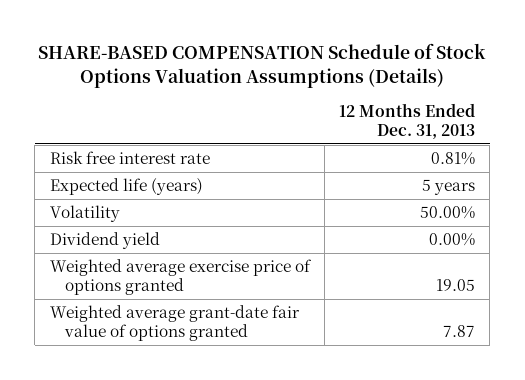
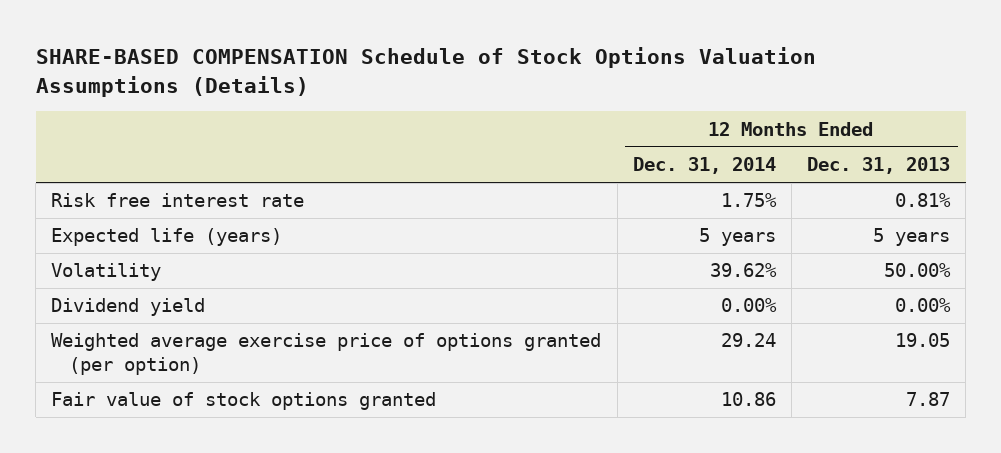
- | 12 Months Ended Dec. 31, 2013
+ | 12 Months Ended Dec. 31, 2014 | 12 Months Ended Dec. 31, 2013
- Weighted average exercise price of options granted | 19.05
- Weighted average grant-date fair value of options granted | 7.87
+ Weighted average exercise price of options granted (per option) | 29.24 | 19.05
+ Fair value of stock options granted | 10.86 | 7.87

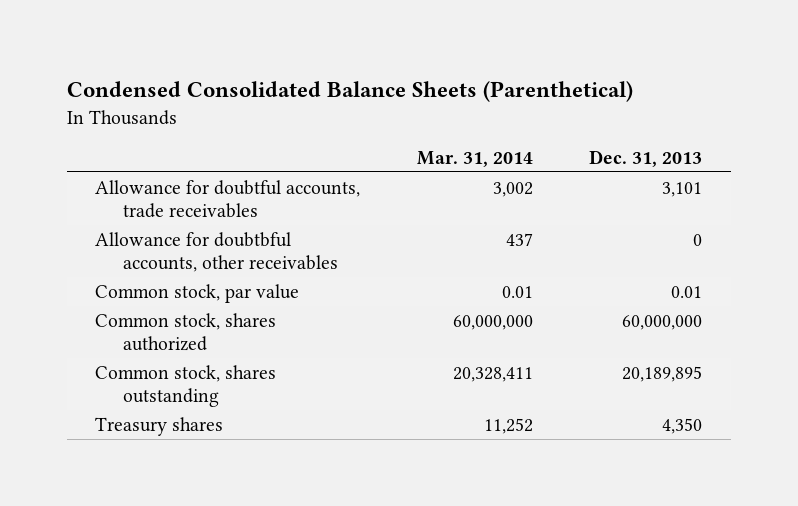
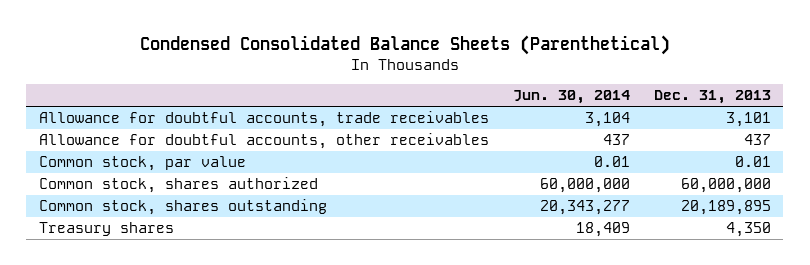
- | Mar. 31, 2014 | Dec. 31, 2013
+ | Jun. 30, 2014 | Dec. 31, 2013
- Allowance for doubtbful accounts, other receivables | 437 | 0
+ Allowance for doubtful accounts, other receivables | 437 | 437

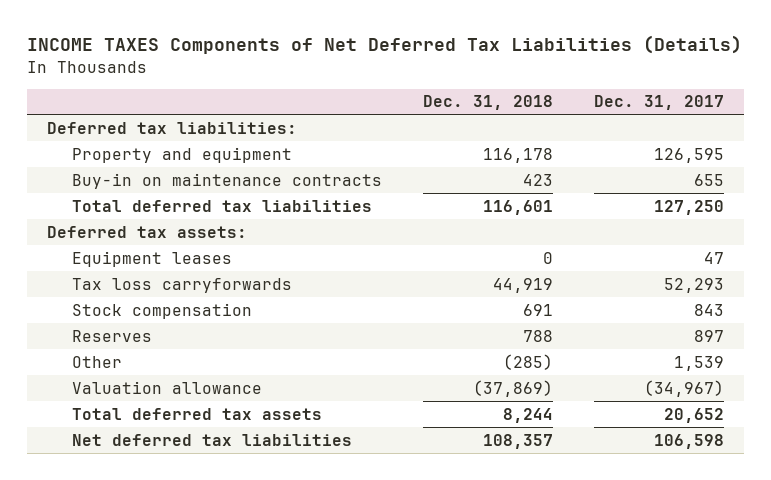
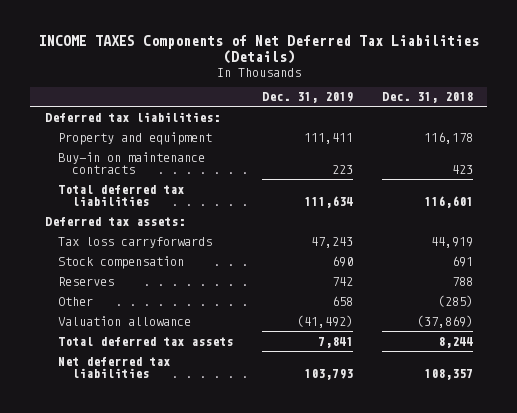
- | Dec. 31, 2018 | Dec. 31, 2017
+ | Dec. 31, 2019 | Dec. 31, 2018
- Equipment leases | 0 | 47

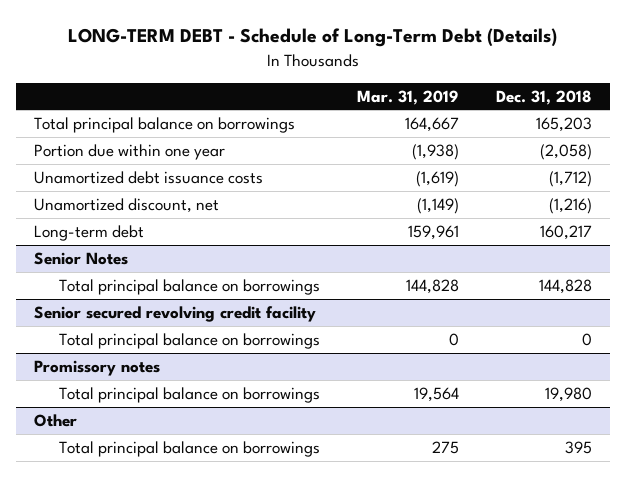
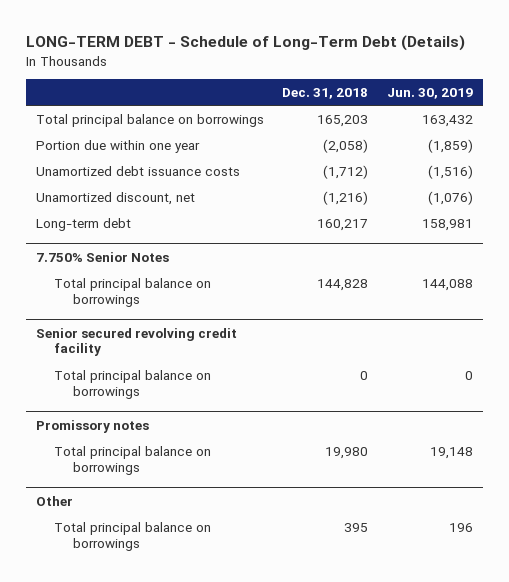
- | Mar. 31, 2019 | Dec. 31, 2018
+ | Dec. 31, 2018 | Jun. 30, 2019
- Senior Notes
+ 7.750% Senior Notes

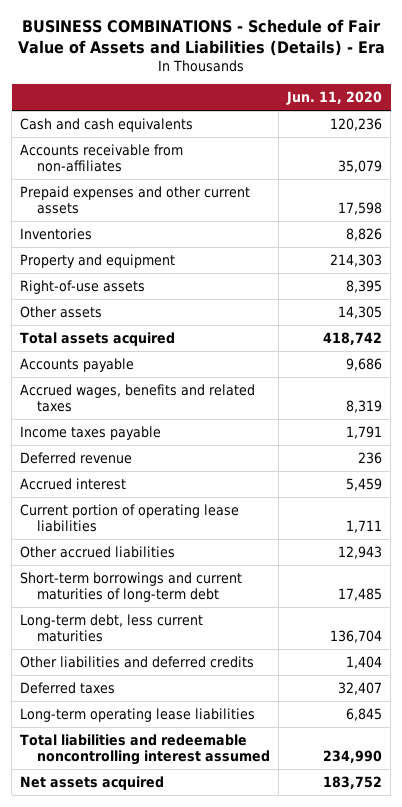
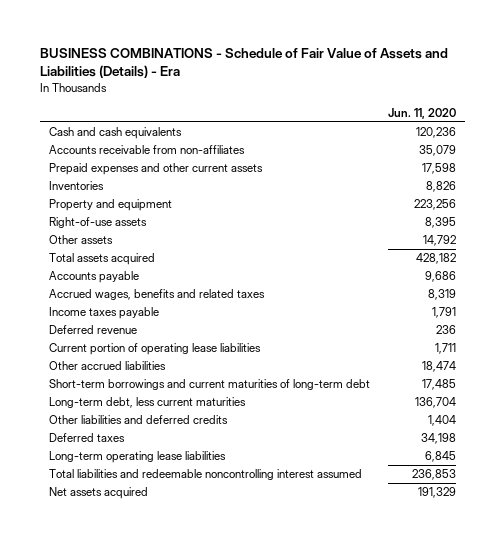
- Property and equipment | 214,303
+ Property and equipment | 223,256
- Other assets | 14,305
- Total assets acquired | 418,742
+ Other assets | 14,792
+ Total assets acquired | 428,182
- Accrued interest | 5,459
- Other accrued liabilities | 12,943
+ Other accrued liabilities | 18,474
- Deferred taxes | 32,407
+ Deferred taxes | 34,198
- Total liabilities and redeemable noncontrolling interest assumed | 234,990
- Net assets acquired | 183,752
+ Total liabilities and redeemable noncontrolling interest assumed | 236,853
+ Net assets acquired | 191,329

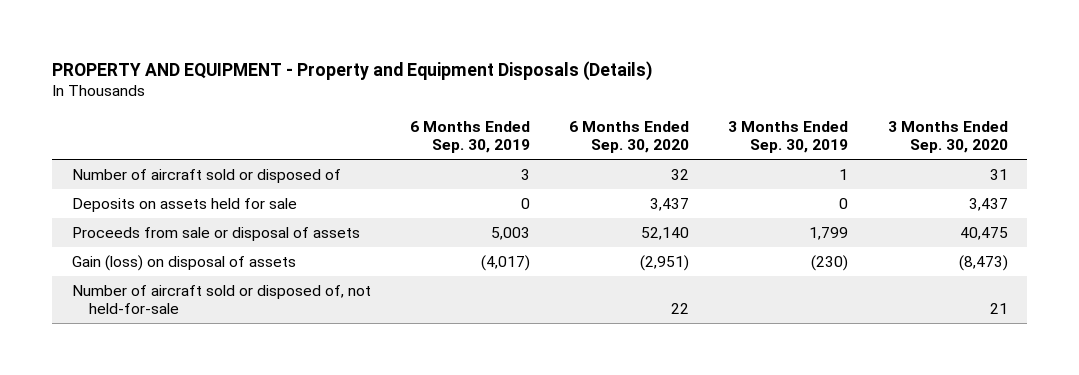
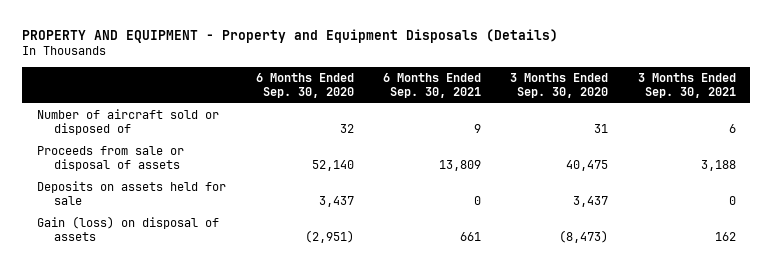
- | 6 Months Ended Sep. 30, 2019 | 6 Months Ended Sep. 30, 2020 | 3 Months Ended Sep. 30, 2019 | 3 Months Ended Sep. 30, 2020
+ | 6 Months Ended Sep. 30, 2020 | 6 Months Ended Sep. 30, 2021 | 3 Months Ended Sep. 30, 2020 | 3 Months Ended Sep. 30, 2021
moved down: Deposits on assets held for sale | 3,437 | 0 | 3,437 | 0
- Number of aircraft sold or disposed of, not held-for-sale | | 22 | | 21

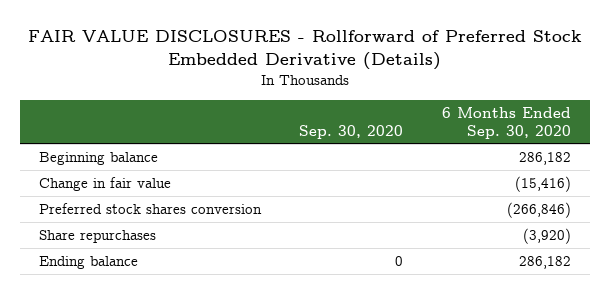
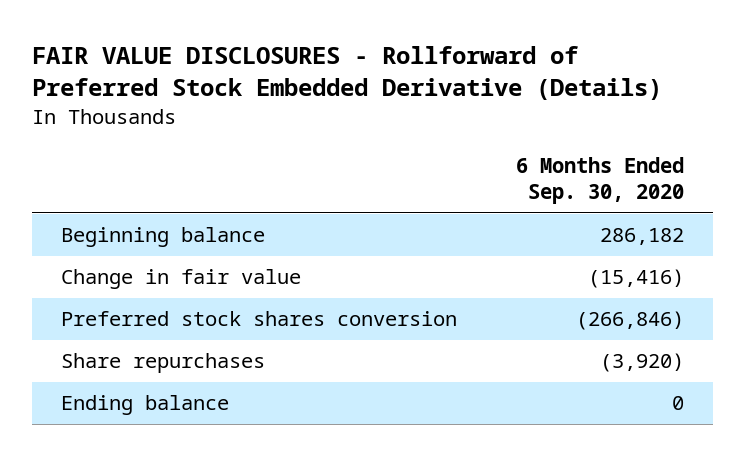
- | Sep. 30, 2020 | 6 Months Ended Sep. 30, 2020
+ | 6 Months Ended Sep. 30, 2020
- Ending balance | 0 | 286,182
+ Ending balance | 0

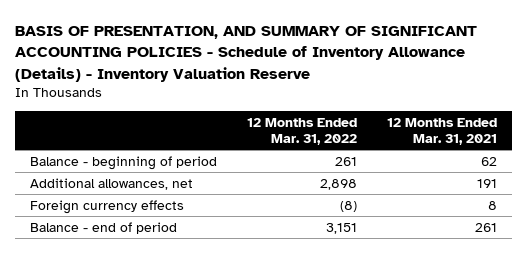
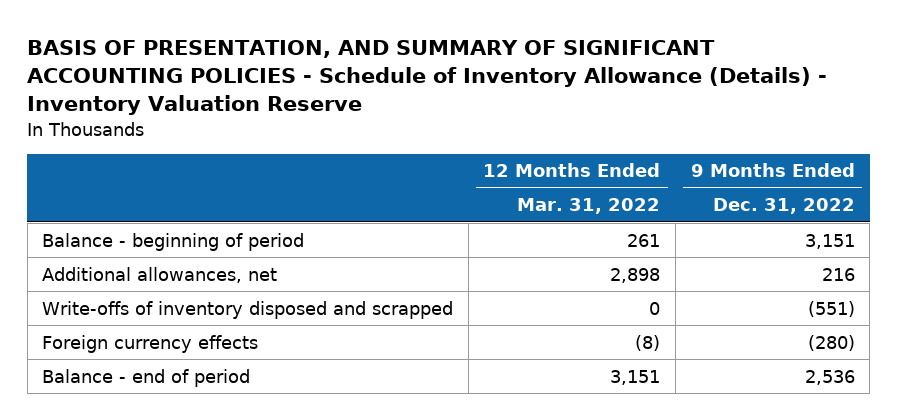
- | 12 Months Ended Mar. 31, 2022 | 12 Months Ended Mar. 31, 2021
+ | 12 Months Ended Mar. 31, 2022 | 9 Months Ended Dec. 31, 2022
+ Write-offs of inventory disposed and scrapped | 0 | (551)

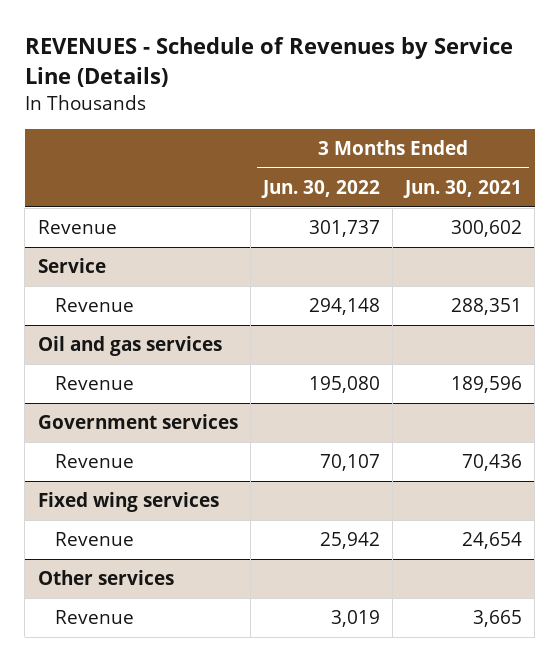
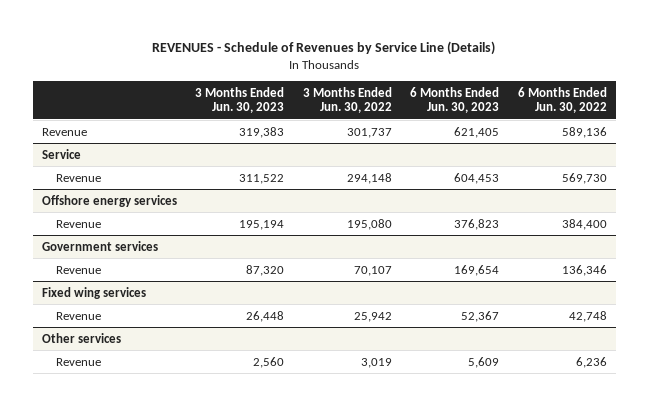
- | 3 Months Ended Jun. 30, 2022 | 3 Months Ended Jun. 30, 2021
+ | 3 Months Ended Jun. 30, 2023 | 3 Months Ended Jun. 30, 2022 | 6 Months Ended Jun. 30, 2023 | 6 Months Ended Jun. 30, 2022
- Oil and gas services
+ Offshore energy services

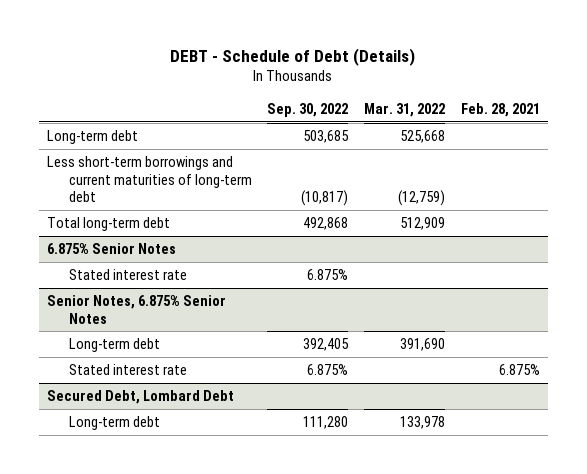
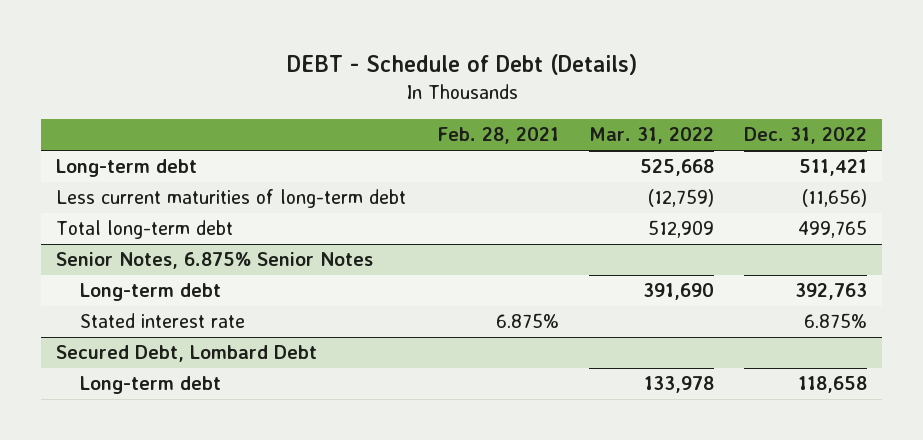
- | Sep. 30, 2022 | Mar. 31, 2022 | Feb. 28, 2021
+ | Feb. 28, 2021 | Mar. 31, 2022 | Dec. 31, 2022
- Less short-term borrowings and current maturities of long-term debt | (10,817) | (12,759) |
+ Less current maturities of long-term debt | | (12,759) | (11,656)
- 6.875% Senior Notes
- Stated interest rate | 6.875% | |

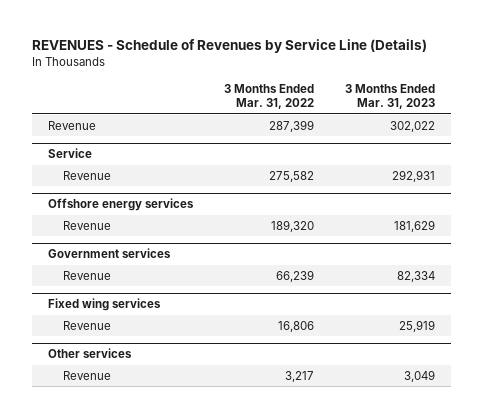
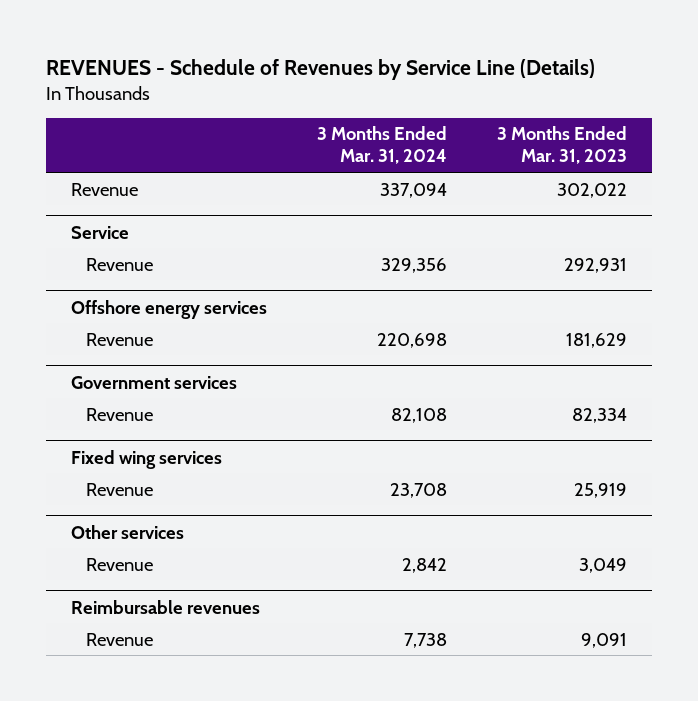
- | 3 Months Ended Mar. 31, 2022 | 3 Months Ended Mar. 31, 2023
+ | 3 Months Ended Mar. 31, 2024 | 3 Months Ended Mar. 31, 2023
+ Reimbursable revenues
+ Revenue | 7,738 | 9,091

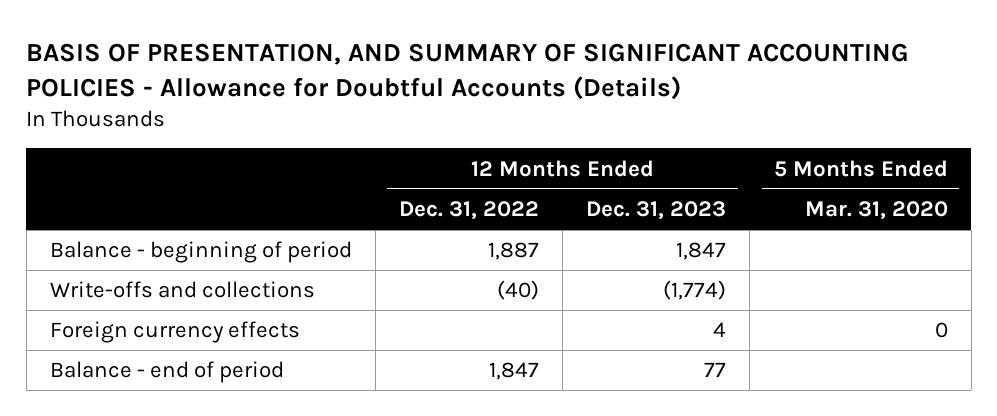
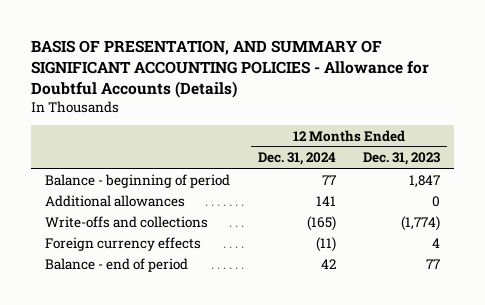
- | 12 Months Ended Dec. 31, 2022 | 12 Months Ended Dec. 31, 2023 | 5 Months Ended Mar. 31, 2020
+ | 12 Months Ended Dec. 31, 2024 | 12 Months Ended Dec. 31, 2023
+ Additional allowances | 141 | 0

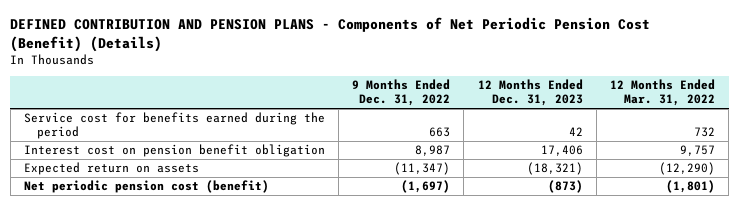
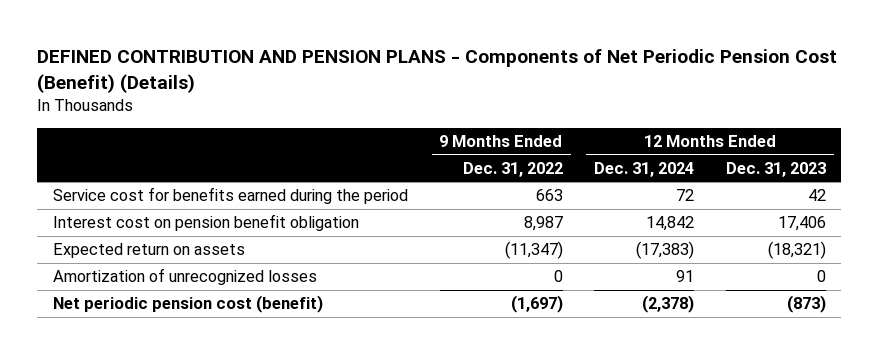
- | 9 Months Ended Dec. 31, 2022 | 12 Months Ended Dec. 31, 2023 | 12 Months Ended Mar. 31, 2022
+ | 9 Months Ended Dec. 31, 2022 | 12 Months Ended Dec. 31, 2024 | 12 Months Ended Dec. 31, 2023
+ Amortization of unrecognized losses | 0 | 91 | 0

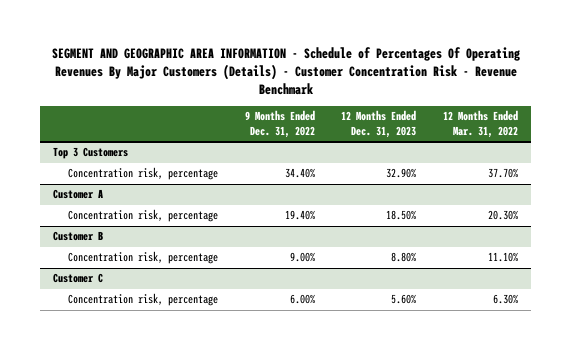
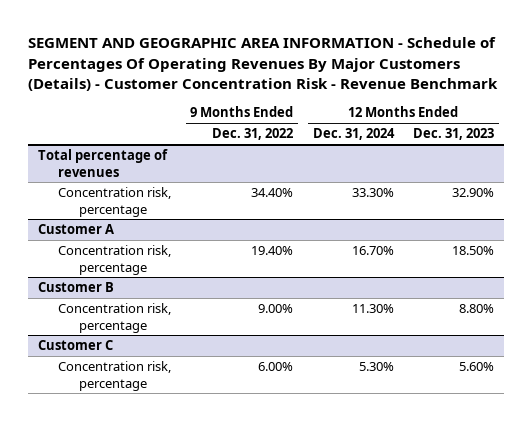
- | 9 Months Ended Dec. 31, 2022 | 12 Months Ended Dec. 31, 2023 | 12 Months Ended Mar. 31, 2022
+ | 9 Months Ended Dec. 31, 2022 | 12 Months Ended Dec. 31, 2024 | 12 Months Ended Dec. 31, 2023
- Top 3 Customers
+ Total percentage of revenues

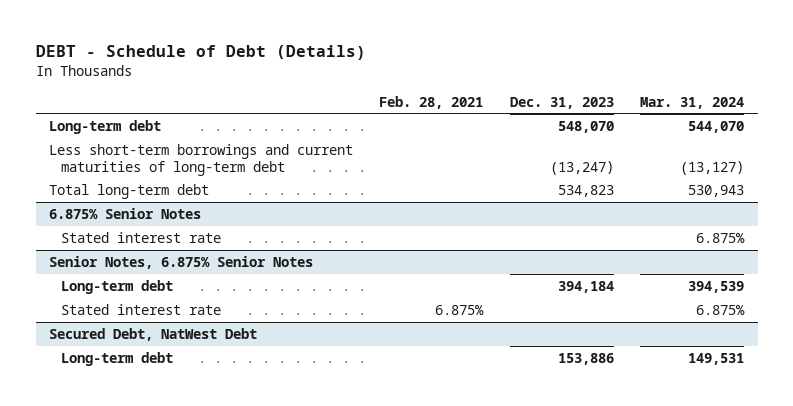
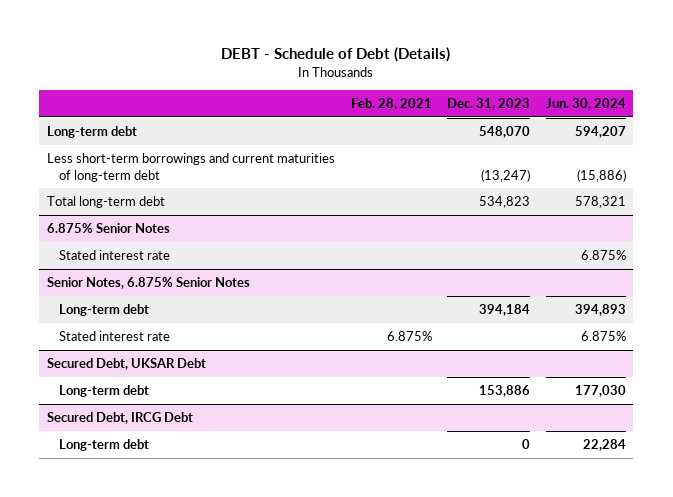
- | Feb. 28, 2021 | Dec. 31, 2023 | Mar. 31, 2024
+ | Feb. 28, 2021 | Dec. 31, 2023 | Jun. 30, 2024
- Secured Debt, NatWest Debt
+ Secured Debt, UKSAR Debt
+ Secured Debt, IRCG Debt
+ Long-term debt | | 0 | 22,284

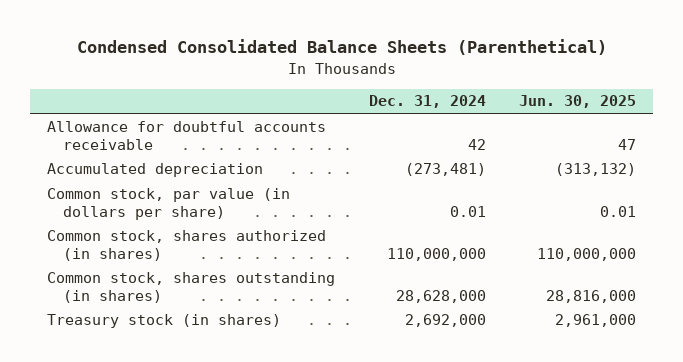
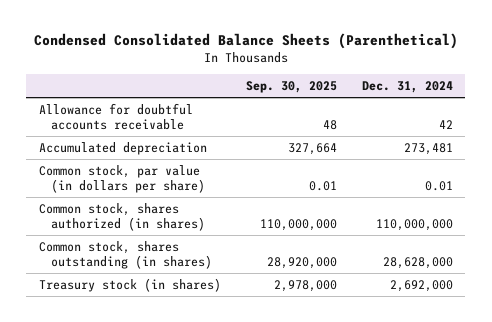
- | Dec. 31, 2024 | Jun. 30, 2025
+ | Sep. 30, 2025 | Dec. 31, 2024
- Accumulated depreciation | (273,481) | (313,132)
+ Accumulated depreciation | 327,664 | 273,481

